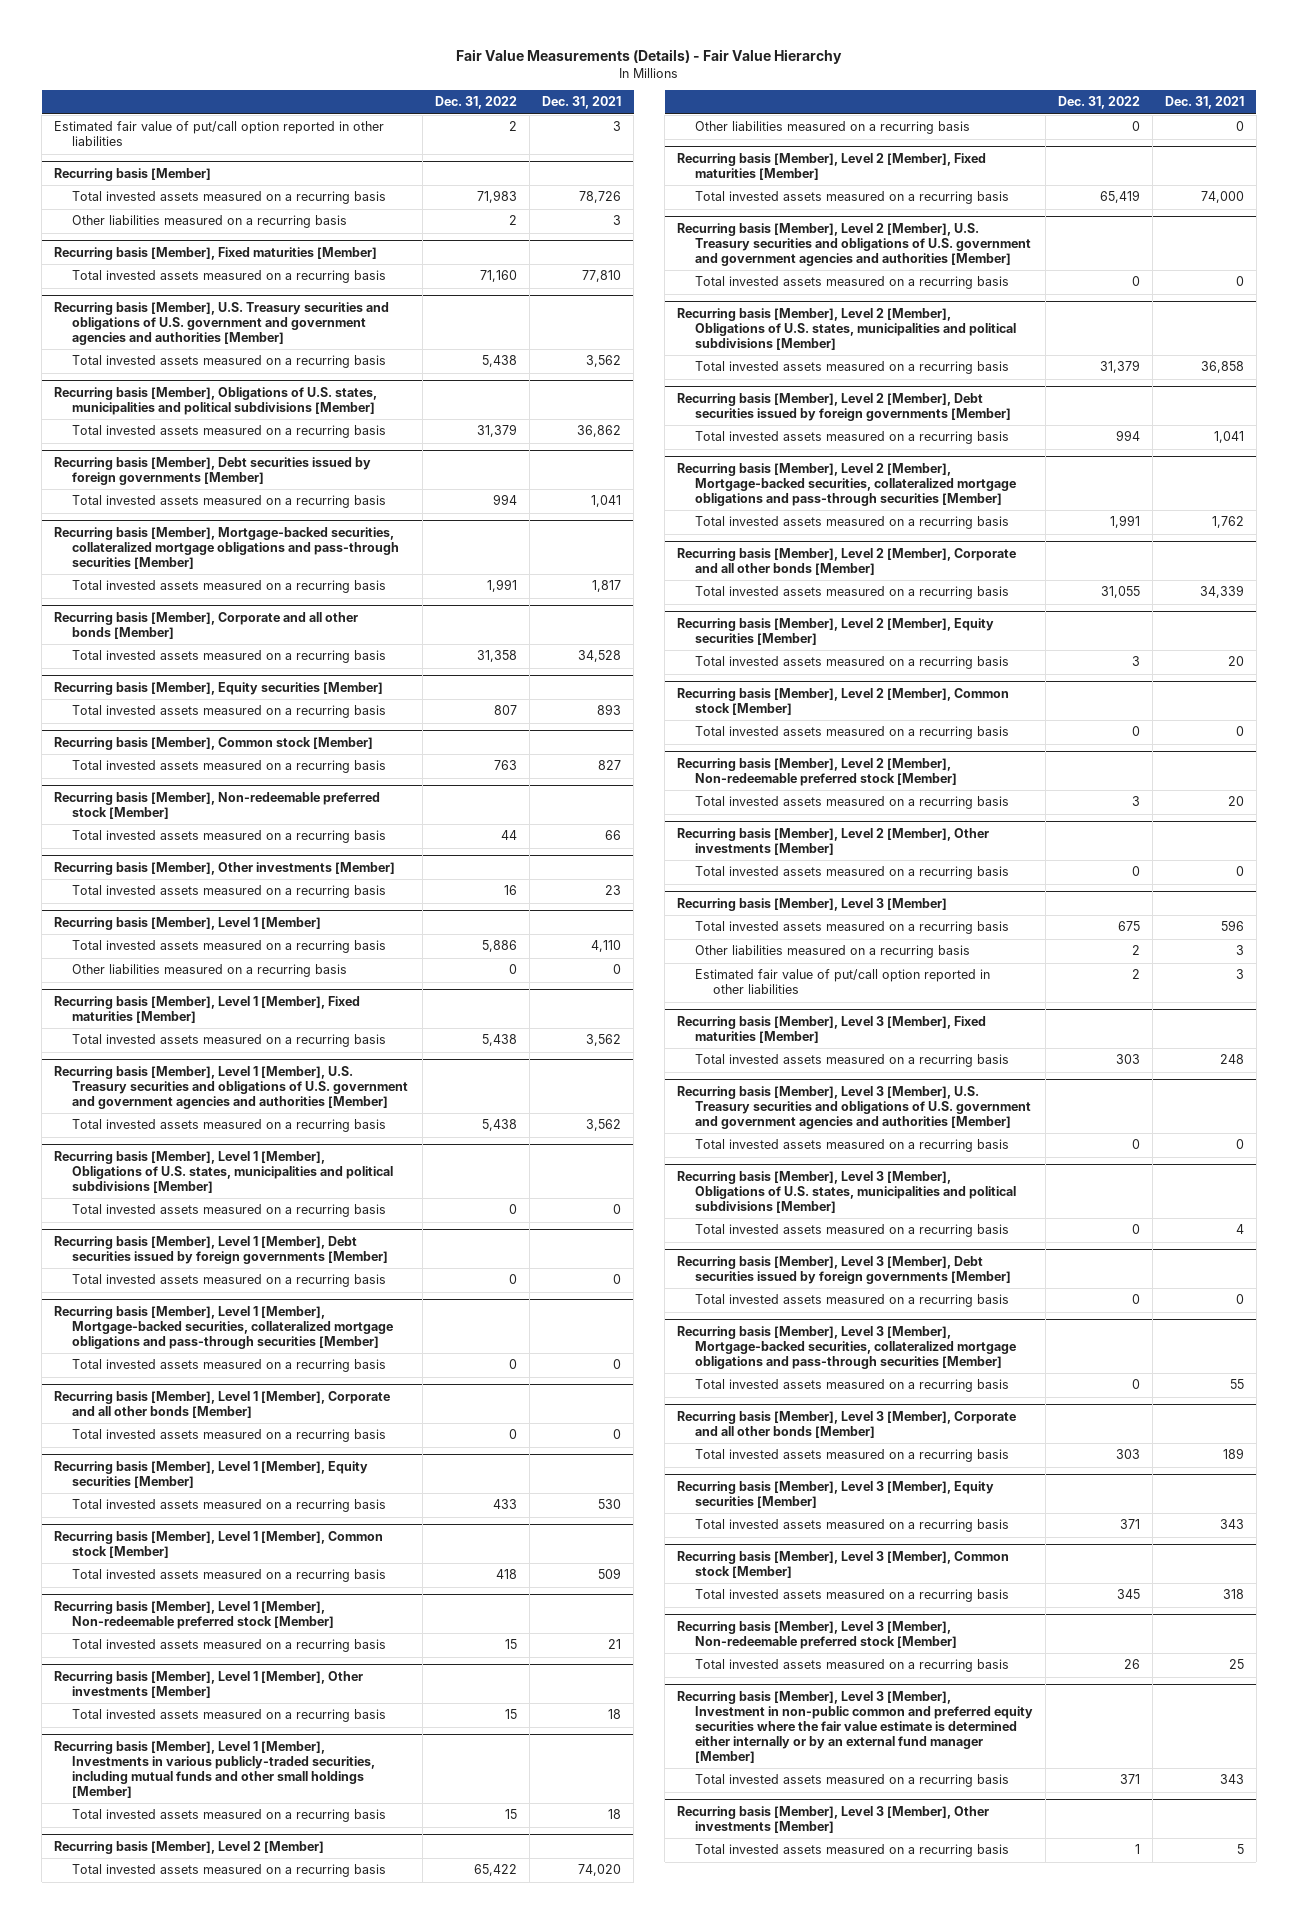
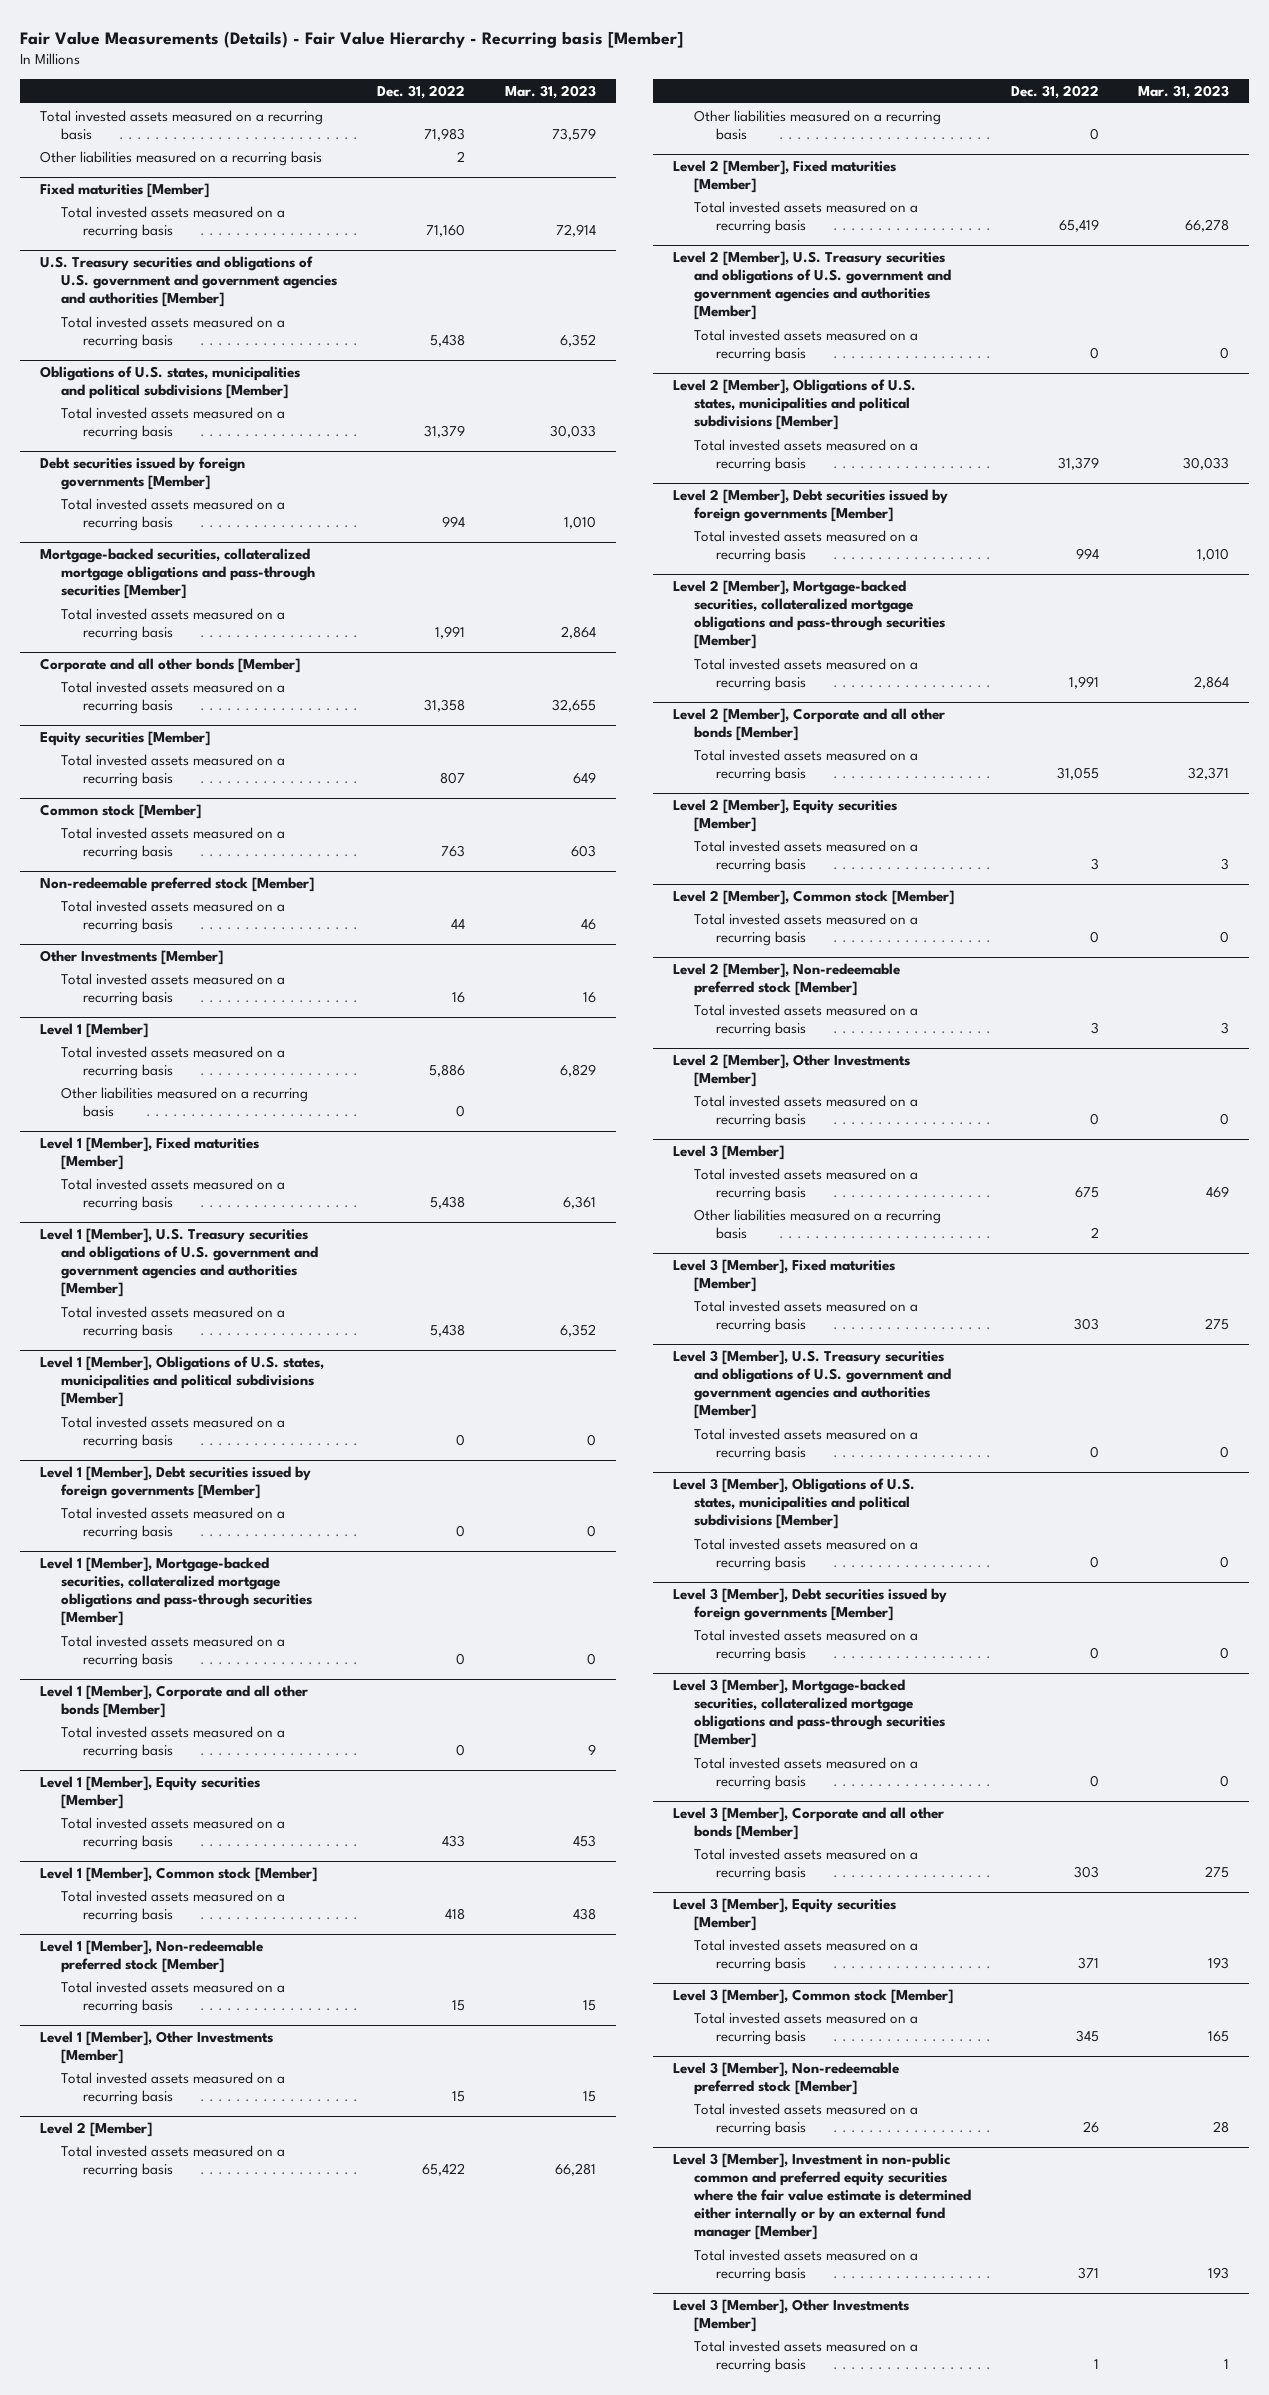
- Fair Value Measurements (Details) - Fair Value Hierarchy
+ Fair Value Measurements (Details) - Fair Value Hierarchy - Recurring basis [Member]
- | Dec. 31, 2022 | Dec. 31, 2021
+ | Dec. 31, 2022 | Mar. 31, 2023
- Estimated fair value of put/call option reported in other liabilities | 2 | 3
- Recurring basis [Member]
- Recurring basis [Member], Fixed maturities [Member]
+ Fixed maturities [Member]
- Recurring basis [Member], U.S. Treasury securities and obligations of U.S. government and government agencies and authorities [Member]
+ U.S. Treasury securities and obligations of U.S. government and government agencies and authorities [Member]
- Recurring basis [Member], Obligations of U.S. states, municipalities and political subdivisions [Member]
+ Obligations of U.S. states, municipalities and political subdivisions [Member]
- Recurring basis [Member], Debt securities issued by foreign governments [Member]
+ Debt securities issued by foreign governments [Member]
- Recurring basis [Member], Mortgage-backed securities, collateralized mortgage obligations and pass-through securities [Member]
+ Mortgage-backed securities, collateralized mortgage obligations and pass-through securities [Member]
- Recurring basis [Member], Corporate and all other bonds [Member]
+ Corporate and all other bonds [Member]
- Recurring basis [Member], Equity securities [Member]
+ Equity securities [Member]
- Recurring basis [Member], Common stock [Member]
+ Common stock [Member]
- Recurring basis [Member], Non-redeemable preferred stock [Member]
+ Non-redeemable preferred stock [Member]
- Recurring basis [Member], Other investments [Member]
+ Other Investments [Member]
- Recurring basis [Member], Level 1 [Member]
+ Level 1 [Member]
- Recurring basis [Member], Level 1 [Member], Fixed maturities [Member]
+ Level 1 [Member], Fixed maturities [Member]
- Recurring basis [Member], Level 1 [Member], U.S. Treasury securities and obligations of U.S. government and government agencies and authorities [Member]
+ Level 1 [Member], U.S. Treasury securities and obligations of U.S. government and government agencies and authorities [Member]
- Recurring basis [Member], Level 1 [Member], Obligations of U.S. states, municipalities and political subdivisions [Member]
+ Level 1 [Member], Obligations of U.S. states, municipalities and political subdivisions [Member]
- Recurring basis [Member], Level 1 [Member], Debt securities issued by foreign governments [Member]
+ Level 1 [Member], Debt securities issued by foreign governments [Member]
- Recurring basis [Member], Level 1 [Member], Mortgage-backed securities, collateralized mortgage obligations and pass-through securities [Member]
+ Level 1 [Member], Mortgage-backed securities, collateralized mortgage obligations and pass-through securities [Member]
- Recurring basis [Member], Level 1 [Member], Corporate and all other bonds [Member]
+ Level 1 [Member], Corporate and all other bonds [Member]
- Recurring basis [Member], Level 1 [Member], Equity securities [Member]
+ Level 1 [Member], Equity securities [Member]
- Recurring basis [Member], Level 1 [Member], Common stock [Member]
+ Level 1 [Member], Common stock [Member]
- Recurring basis [Member], Level 1 [Member], Non-redeemable preferred stock [Member]
- Total invested assets measured on a recurring basis | 15 | 21
- Recurring basis [Member], Level 1 [Member], Other investments [Member]
+ Level 1 [Member], Non-redeemable preferred stock [Member]
- Recurring basis [Member], Level 1 [Member], Investments in various publicly-traded securities, including mutual funds and other small holdings [Member]
+ Level 1 [Member], Other Investments [Member]
- Recurring basis [Member], Level 2 [Member]
+ Level 2 [Member]
- Recurring basis [Member], Level 2 [Member], Fixed maturities [Member]
+ Level 2 [Member], Fixed maturities [Member]
- Recurring basis [Member], Level 2 [Member], U.S. Treasury securities and obligations of U.S. government and government agencies and authorities [Member]
+ Level 2 [Member], U.S. Treasury securities and obligations of U.S. government and government agencies and authorities [Member]
- Recurring basis [Member], Level 2 [Member], Obligations of U.S. states, municipalities and political subdivisions [Member]
+ Level 2 [Member], Obligations of U.S. states, municipalities and political subdivisions [Member]
- Recurring basis [Member], Level 2 [Member], Debt securities issued by foreign governments [Member]
+ Level 2 [Member], Debt securities issued by foreign governments [Member]
- Recurring basis [Member], Level 2 [Member], Mortgage-backed securities, collateralized mortgage obligations and pass-through securities [Member]
+ Level 2 [Member], Mortgage-backed securities, collateralized mortgage obligations and pass-through securities [Member]
- Recurring basis [Member], Level 2 [Member], Corporate and all other bonds [Member]
+ Level 2 [Member], Corporate and all other bonds [Member]
- Recurring basis [Member], Level 2 [Member], Equity securities [Member]
+ Level 2 [Member], Equity securities [Member]
- Recurring basis [Member], Level 2 [Member], Common stock [Member]
+ Level 2 [Member], Common stock [Member]
- Recurring basis [Member], Level 2 [Member], Non-redeemable preferred stock [Member]
+ Level 2 [Member], Non-redeemable preferred stock [Member]
- Recurring basis [Member], Level 2 [Member], Other investments [Member]
+ Level 2 [Member], Other Investments [Member]
- Recurring basis [Member], Level 3 [Member]
+ Level 3 [Member]
- Estimated fair value of put/call option reported in other liabilities | 2 | 3
- Recurring basis [Member], Level 3 [Member], Fixed maturities [Member]
+ Level 3 [Member], Fixed maturities [Member]
- Recurring basis [Member], Level 3 [Member], U.S. Treasury securities and obligations of U.S. government and government agencies and authorities [Member]
+ Level 3 [Member], U.S. Treasury securities and obligations of U.S. government and government agencies and authorities [Member]
- Recurring basis [Member], Level 3 [Member], Obligations of U.S. states, municipalities and political subdivisions [Member]
+ Level 3 [Member], Obligations of U.S. states, municipalities and political subdivisions [Member]
- Recurring basis [Member], Level 3 [Member], Debt securities issued by foreign governments [Member]
+ Level 3 [Member], Debt securities issued by foreign governments [Member]
- Recurring basis [Member], Level 3 [Member], Mortgage-backed securities, collateralized mortgage obligations and pass-through securities [Member]
+ Level 3 [Member], Mortgage-backed securities, collateralized mortgage obligations and pass-through securities [Member]
- Recurring basis [Member], Level 3 [Member], Corporate and all other bonds [Member]
+ Level 3 [Member], Corporate and all other bonds [Member]
- Recurring basis [Member], Level 3 [Member], Equity securities [Member]
+ Level 3 [Member], Equity securities [Member]
- Recurring basis [Member], Level 3 [Member], Common stock [Member]
+ Level 3 [Member], Common stock [Member]
- Recurring basis [Member], Level 3 [Member], Non-redeemable preferred stock [Member]
+ Level 3 [Member], Non-redeemable preferred stock [Member]
- Recurring basis [Member], Level 3 [Member], Investment in non-public common and preferred equity securities where the fair value estimate is determined either internally or by an external fund manager [Member]
+ Level 3 [Member], Investment in non-public common and preferred equity securities where the fair value estimate is determined either internally or by an external fund manager [Member]
- Recurring basis [Member], Level 3 [Member], Other investments [Member]
+ Level 3 [Member], Other Investments [Member]

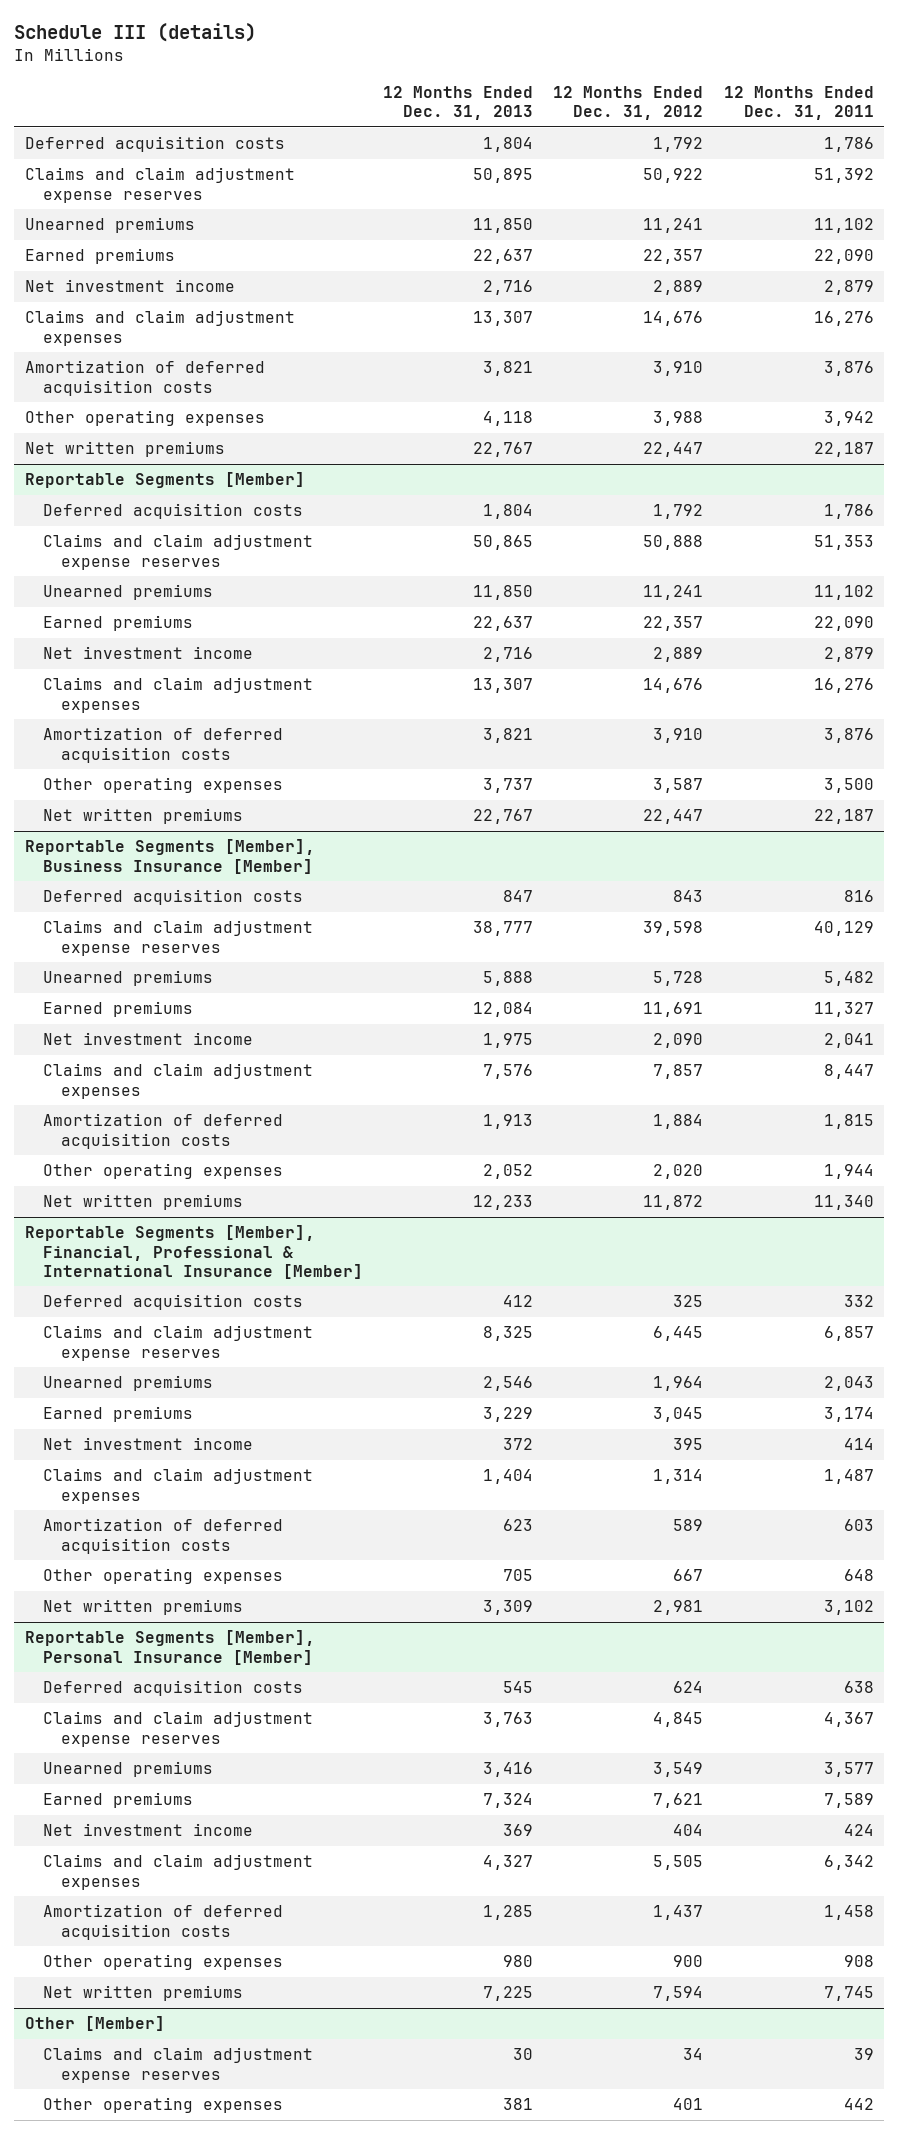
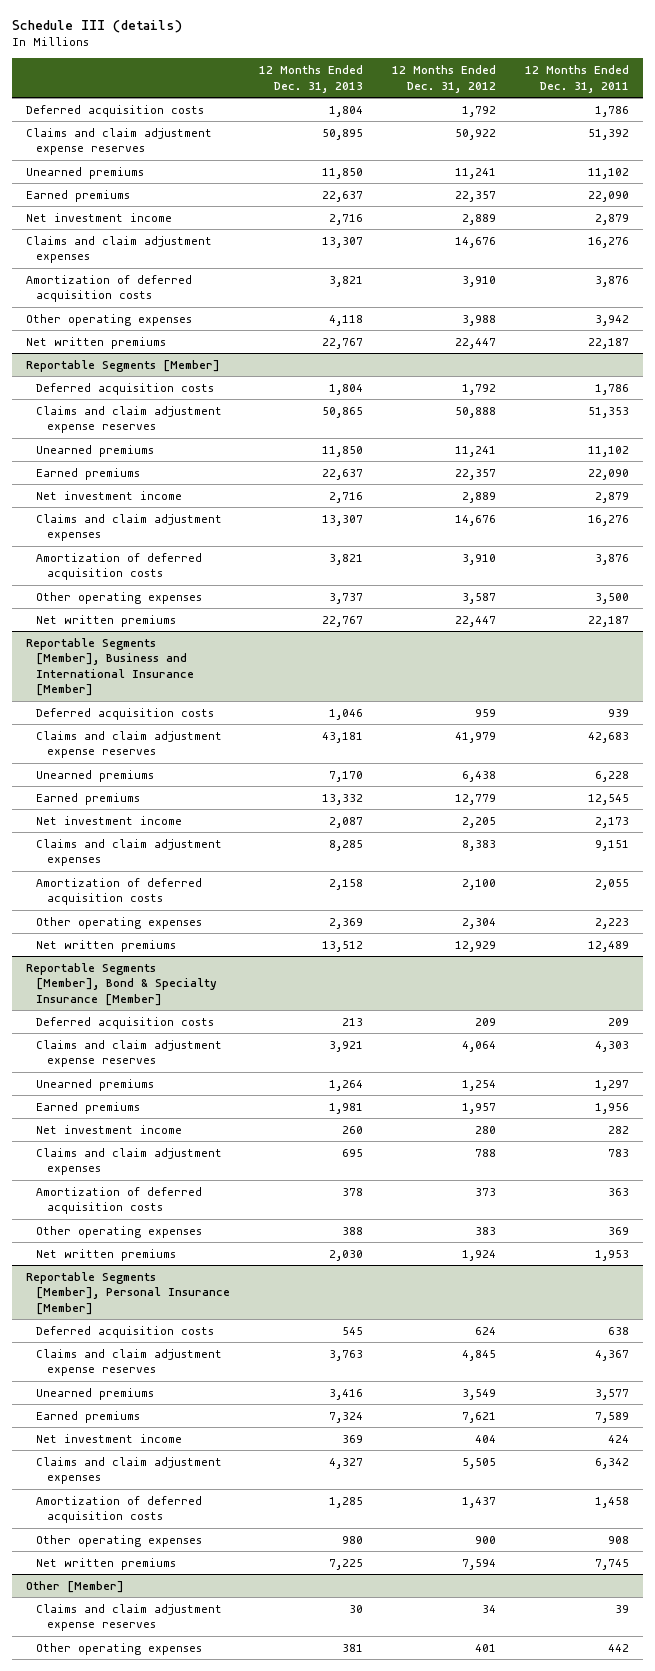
- Reportable Segments [Member], Business Insurance [Member]
- Deferred acquisition costs | 847 | 843 | 816
- Claims and claim adjustment expense reserves | 38,777 | 39,598 | 40,129
- Unearned premiums | 5,888 | 5,728 | 5,482
- Earned premiums | 12,084 | 11,691 | 11,327
- Net investment income | 1,975 | 2,090 | 2,041
- Claims and claim adjustment expenses | 7,576 | 7,857 | 8,447
- Amortization of deferred acquisition costs | 1,913 | 1,884 | 1,815
- Other operating expenses | 2,052 | 2,020 | 1,944
- Net written premiums | 12,233 | 11,872 | 11,340
- Reportable Segments [Member], Financial, Professional & International Insurance [Member]
- Deferred acquisition costs | 412 | 325 | 332
- Claims and claim adjustment expense reserves | 8,325 | 6,445 | 6,857
- Unearned premiums | 2,546 | 1,964 | 2,043
- Earned premiums | 3,229 | 3,045 | 3,174
- Net investment income | 372 | 395 | 414
- Claims and claim adjustment expenses | 1,404 | 1,314 | 1,487
- Amortization of deferred acquisition costs | 623 | 589 | 603
- Other operating expenses | 705 | 667 | 648
- Net written premiums | 3,309 | 2,981 | 3,102
+ Reportable Segments [Member], Business and International Insurance [Member]
+ Deferred acquisition costs | 1,046 | 959 | 939
+ Claims and claim adjustment expense reserves | 43,181 | 41,979 | 42,683
+ Unearned premiums | 7,170 | 6,438 | 6,228
+ Earned premiums | 13,332 | 12,779 | 12,545
+ Net investment income | 2,087 | 2,205 | 2,173
+ Claims and claim adjustment expenses | 8,285 | 8,383 | 9,151
+ Amortization of deferred acquisition costs | 2,158 | 2,100 | 2,055
+ Other operating expenses | 2,369 | 2,304 | 2,223
+ Net written premiums | 13,512 | 12,929 | 12,489
+ Reportable Segments [Member], Bond & Specialty Insurance [Member]
+ Deferred acquisition costs | 213 | 209 | 209
+ Claims and claim adjustment expense reserves | 3,921 | 4,064 | 4,303
+ Unearned premiums | 1,264 | 1,254 | 1,297
+ Earned premiums | 1,981 | 1,957 | 1,956
+ Net investment income | 260 | 280 | 282
+ Claims and claim adjustment expenses | 695 | 788 | 783
+ Amortization of deferred acquisition costs | 378 | 373 | 363
+ Other operating expenses | 388 | 383 | 369
+ Net written premiums | 2,030 | 1,924 | 1,953

